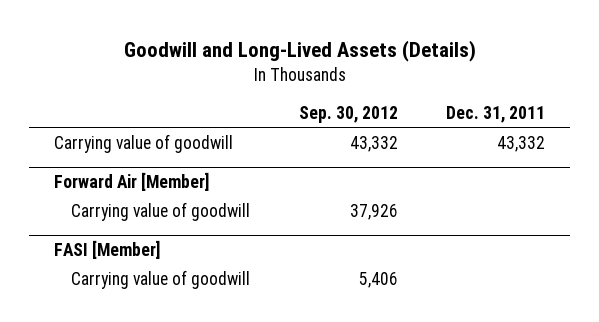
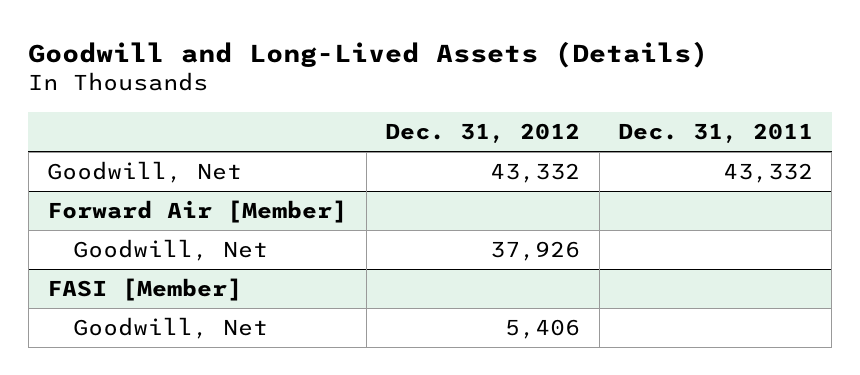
- | Sep. 30, 2012 | Dec. 31, 2011
+ | Dec. 31, 2012 | Dec. 31, 2011
- Carrying value of goodwill | 43,332 | 43,332
+ Goodwill, Net | 43,332 | 43,332
@ Forward Air [Member]
- Carrying value of goodwill | 37,926 |
+ Goodwill, Net | 37,926 |
@ FASI [Member]
- Carrying value of goodwill | 5,406 |
+ Goodwill, Net | 5,406 |

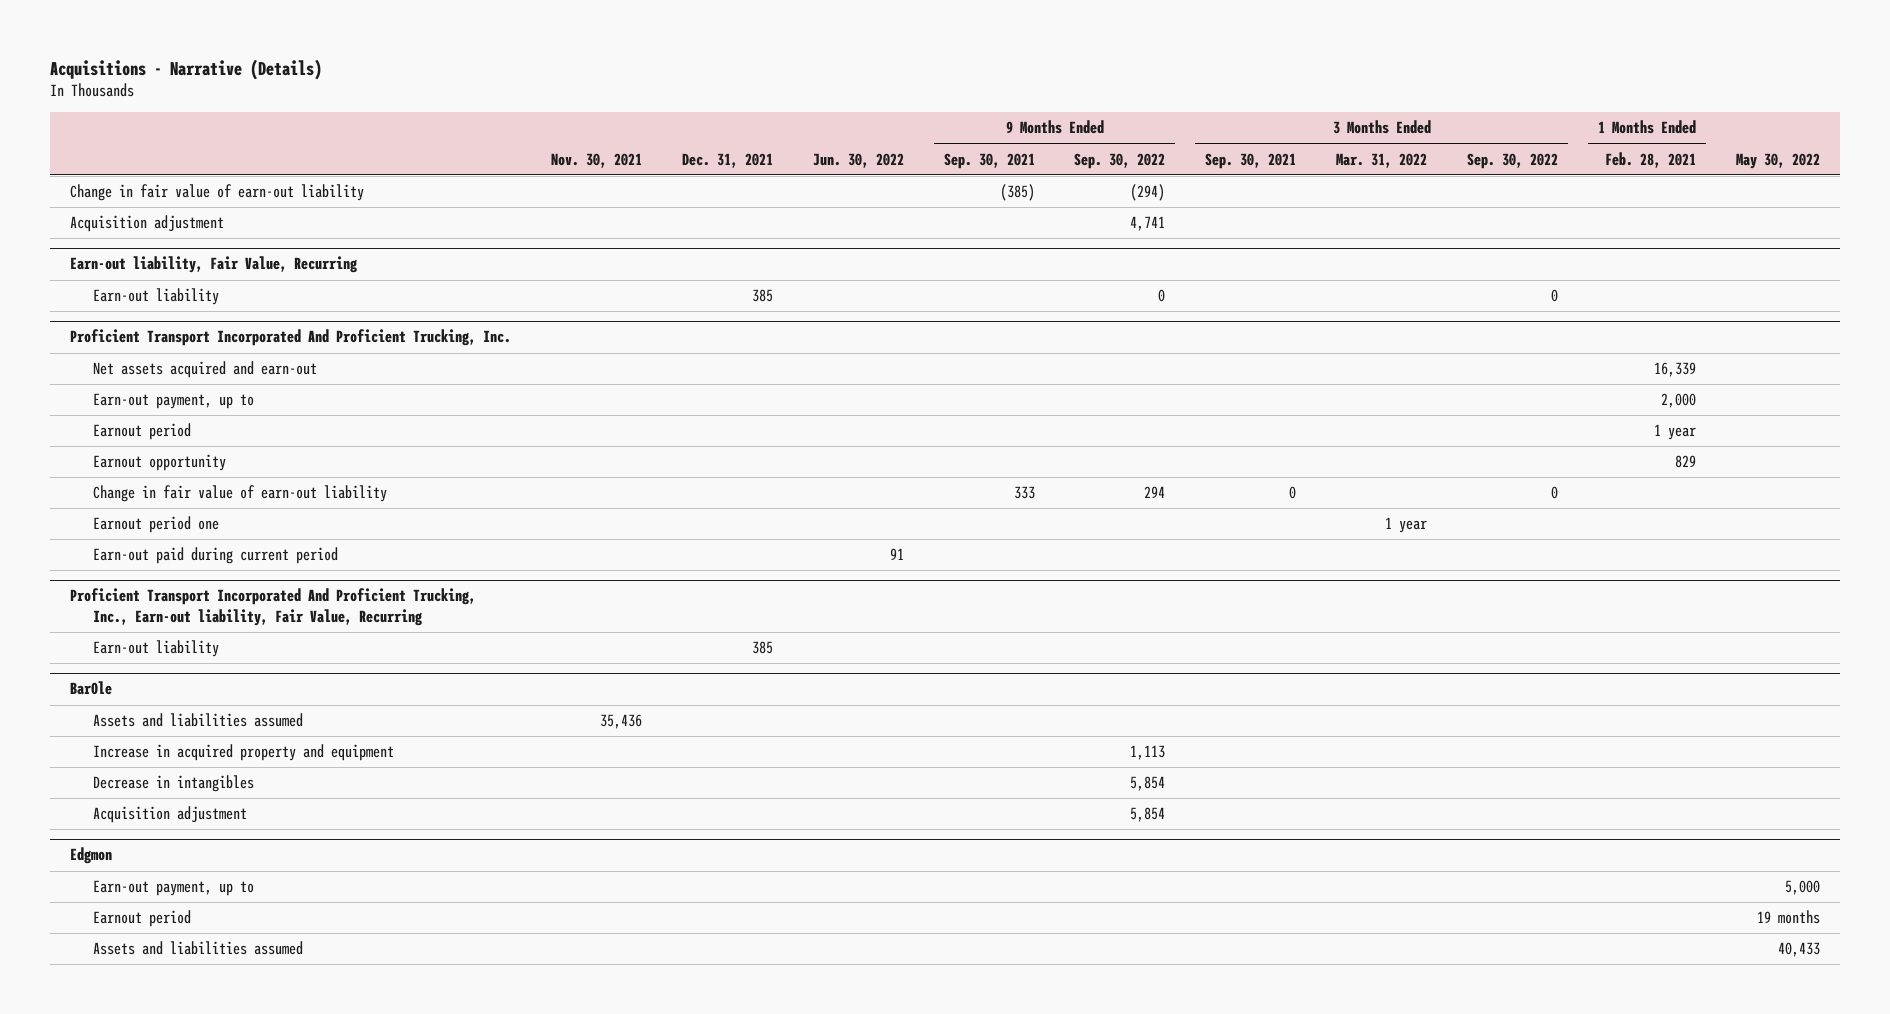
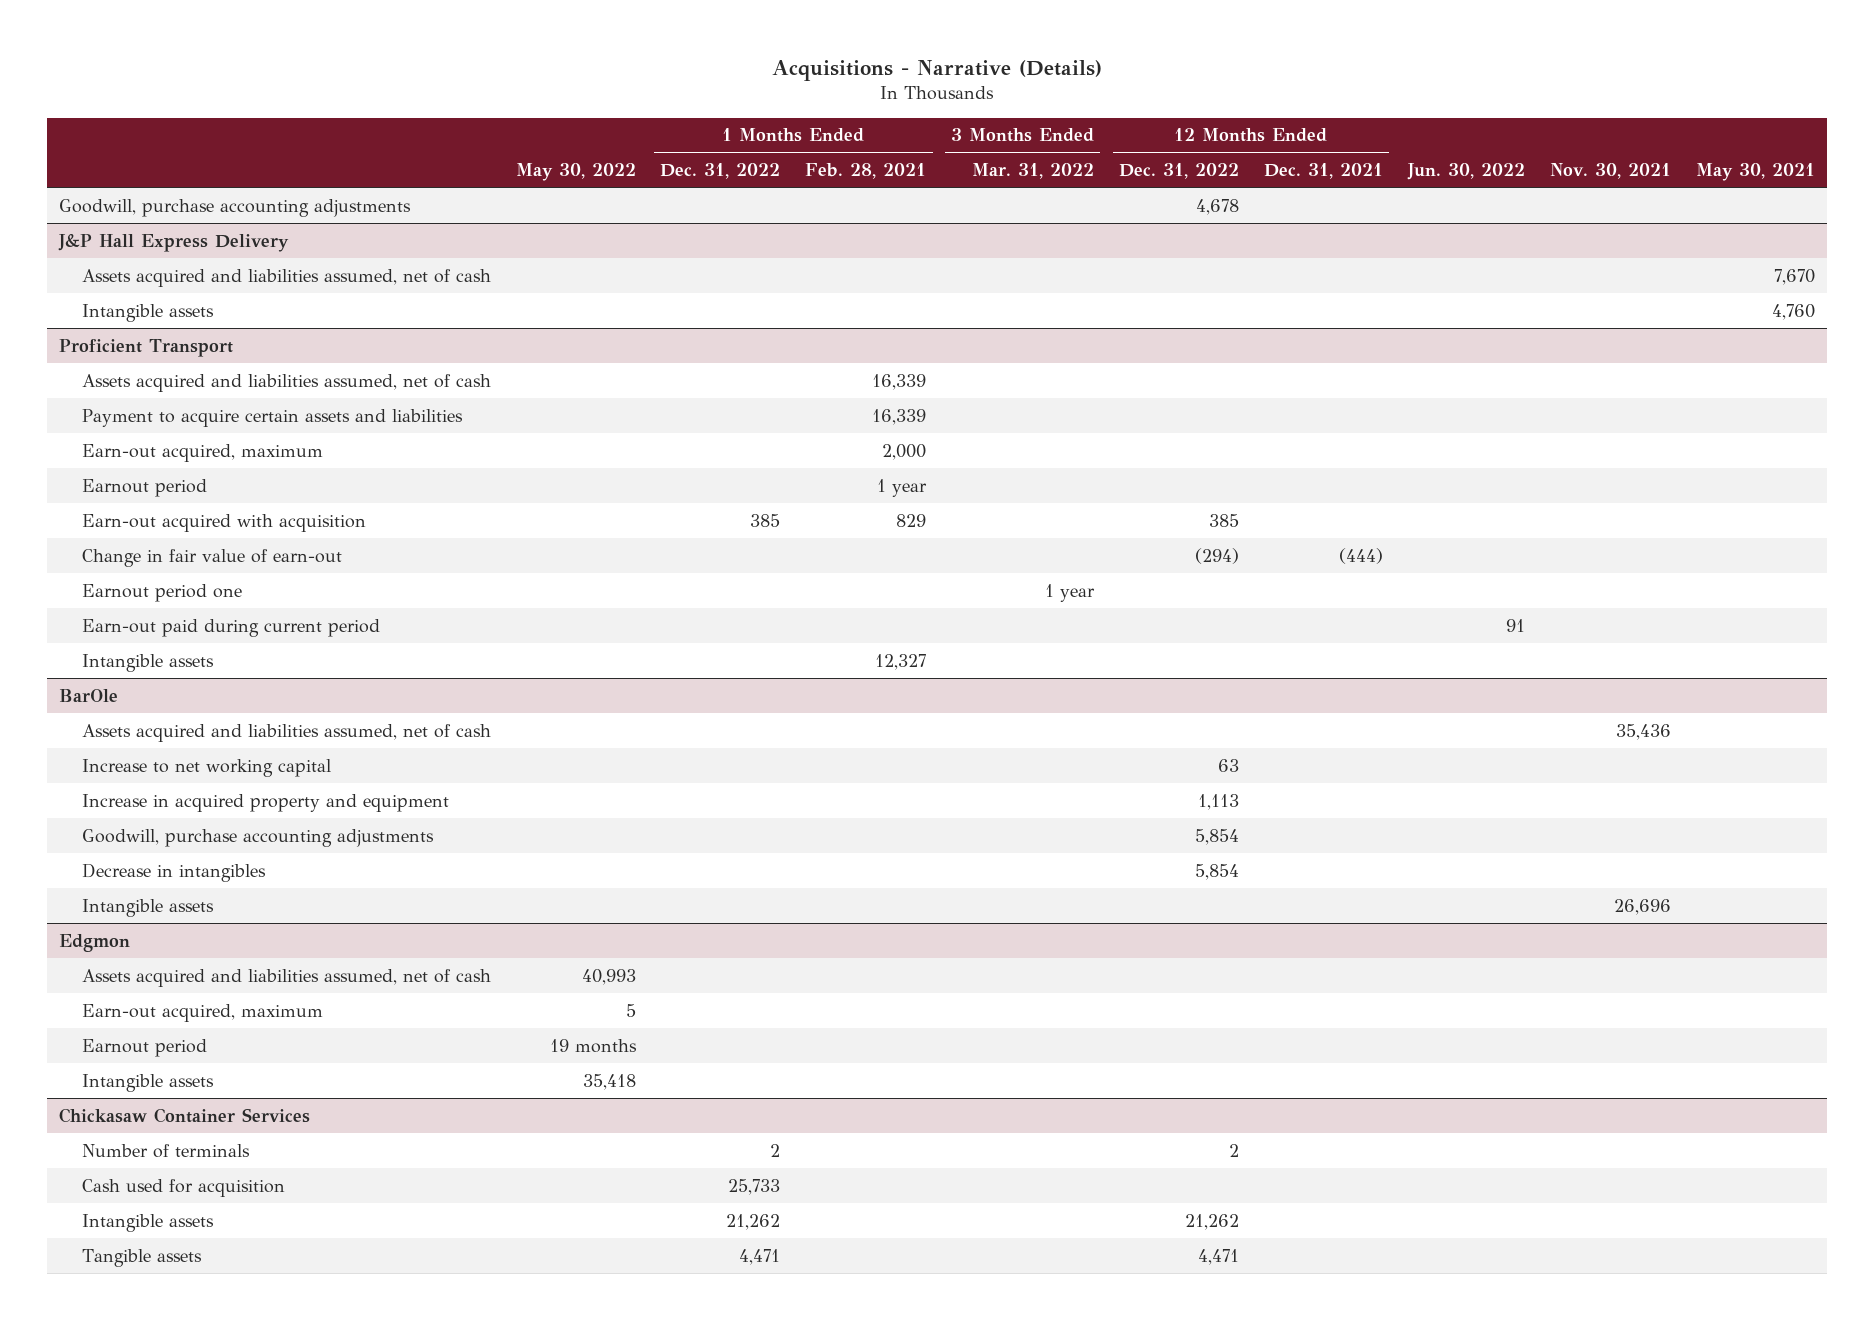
- | Nov. 30, 2021 | Dec. 31, 2021 | Jun. 30, 2022 | 9 Months Ended Sep. 30, 2021 | 9 Months Ended Sep. 30, 2022 | 3 Months Ended Sep. 30, 2021 | 3 Months Ended Mar. 31, 2022 | 3 Months Ended Sep. 30, 2022 | 1 Months Ended Feb. 28, 2021 | May 30, 2022
+ | May 30, 2022 | 1 Months Ended Dec. 31, 2022 | 1 Months Ended Feb. 28, 2021 | 3 Months Ended Mar. 31, 2022 | 12 Months Ended Dec. 31, 2022 | 12 Months Ended Dec. 31, 2021 | Jun. 30, 2022 | Nov. 30, 2021 | May 30, 2021
- Change in fair value of earn-out liability | | | | (385) | (294) | | | | |
- Acquisition adjustment | | | | | 4,741 | | | | |
- Earn-out liability, Fair Value, Recurring
- Earn-out liability | | 385 | | | 0 | | | 0 | |
- Proficient Transport Incorporated And Proficient Trucking, Inc.
- Net assets acquired and earn-out | | | | | | | | | 16,339 |
- Earn-out payment, up to | | | | | | | | | 2,000 |
+ Goodwill, purchase accounting adjustments | | | | | 4,678 | | | |
+ J&P Hall Express Delivery
+ Assets acquired and liabilities assumed, net of cash | | | | | | | | | 7,670
+ Intangible assets | | | | | | | | | 4,760
+ Proficient Transport
+ Assets acquired and liabilities assumed, net of cash | | | 16,339 | | | | | |
+ Payment to acquire certain assets and liabilities | | | 16,339 | | | | | |
+ Earn-out acquired, maximum | | | 2,000 | | | | | |
- Earnout opportunity | | | | | | | | | 829 |
- Change in fair value of earn-out liability | | | | 333 | 294 | 0 | | 0 | |
+ Earn-out acquired with acquisition | | 385 | 829 | | 385 | | | |
+ Change in fair value of earn-out | | | | | (294) | (444) | | |
- Proficient Transport Incorporated And Proficient Trucking, Inc., Earn-out liability, Fair Value, Recurring
- Earn-out liability | | 385 | | | | | | | |
+ Intangible assets | | | 12,327 | | | | | |
@ BarOle
- Assets and liabilities assumed | 35,436 | | | | | | | | |
+ Assets acquired and liabilities assumed, net of cash | | | | | | | | 35,436 |
+ Increase to net working capital | | | | | 63 | | | |
+ Goodwill, purchase accounting adjustments | | | | | 5,854 | | | |
- Acquisition adjustment | | | | | 5,854 | | | | |
+ Intangible assets | | | | | | | | 26,696 |
@ Edgmon
- Earn-out payment, up to | | | | | | | | | | 5,000
+ Assets acquired and liabilities assumed, net of cash | 40,993 | | | | | | | |
+ Earn-out acquired, maximum | 5 | | | | | | | |
- Assets and liabilities assumed | | | | | | | | | | 40,433
+ Intangible assets | 35,418 | | | | | | | |
+ Chickasaw Container Services
+ Number of terminals | | 2 | | | 2 | | | |
+ Cash used for acquisition | | 25,733 | | | | | | |
+ Intangible assets | | 21,262 | | | 21,262 | | | |
+ Tangible assets | | 4,471 | | | 4,471 | | | |

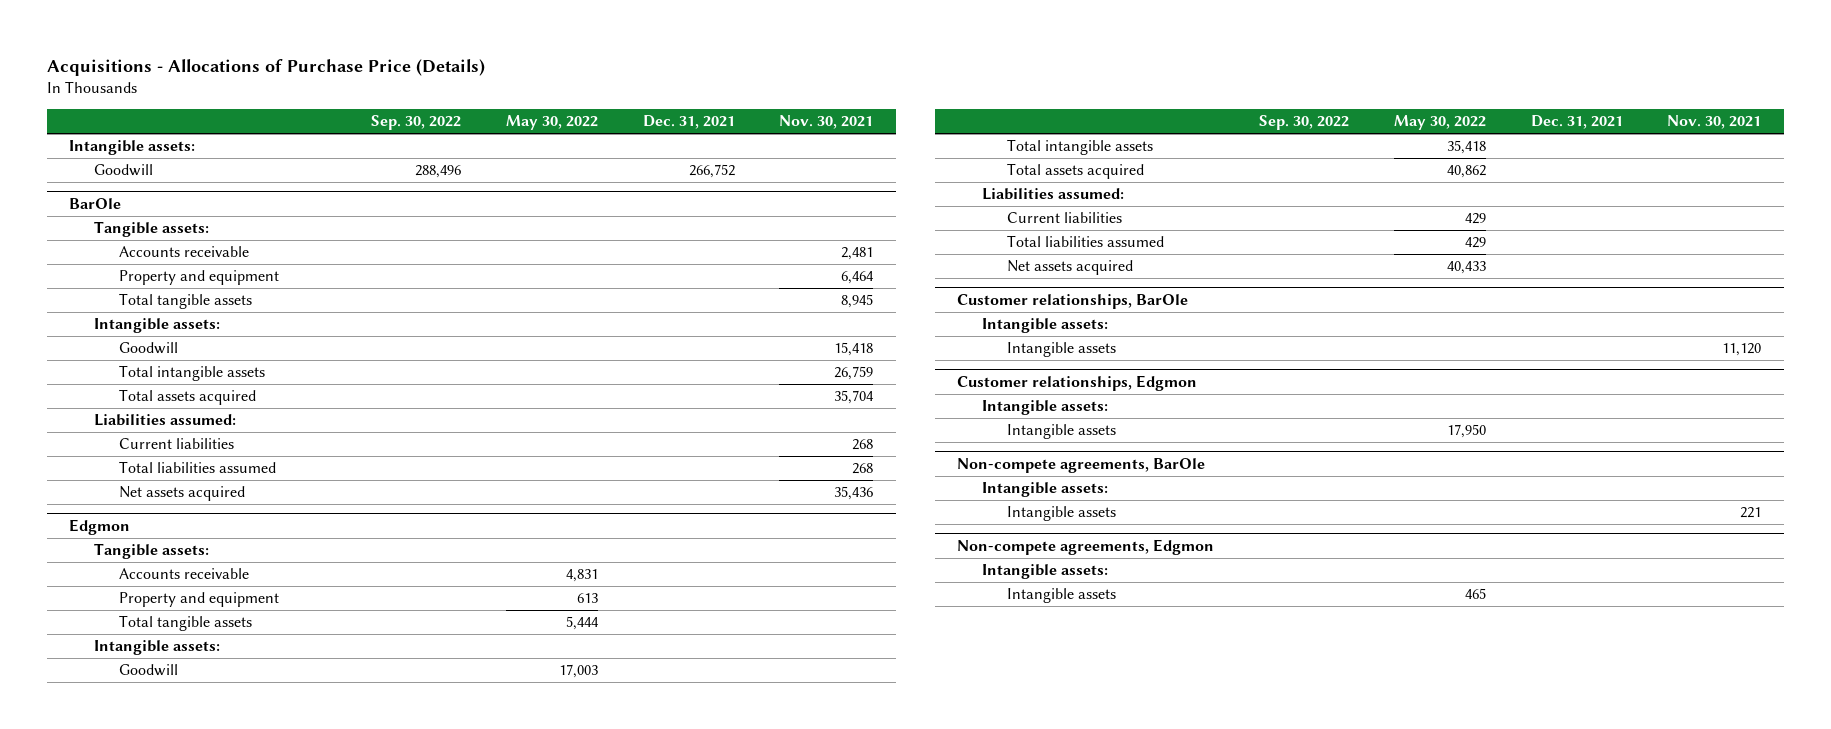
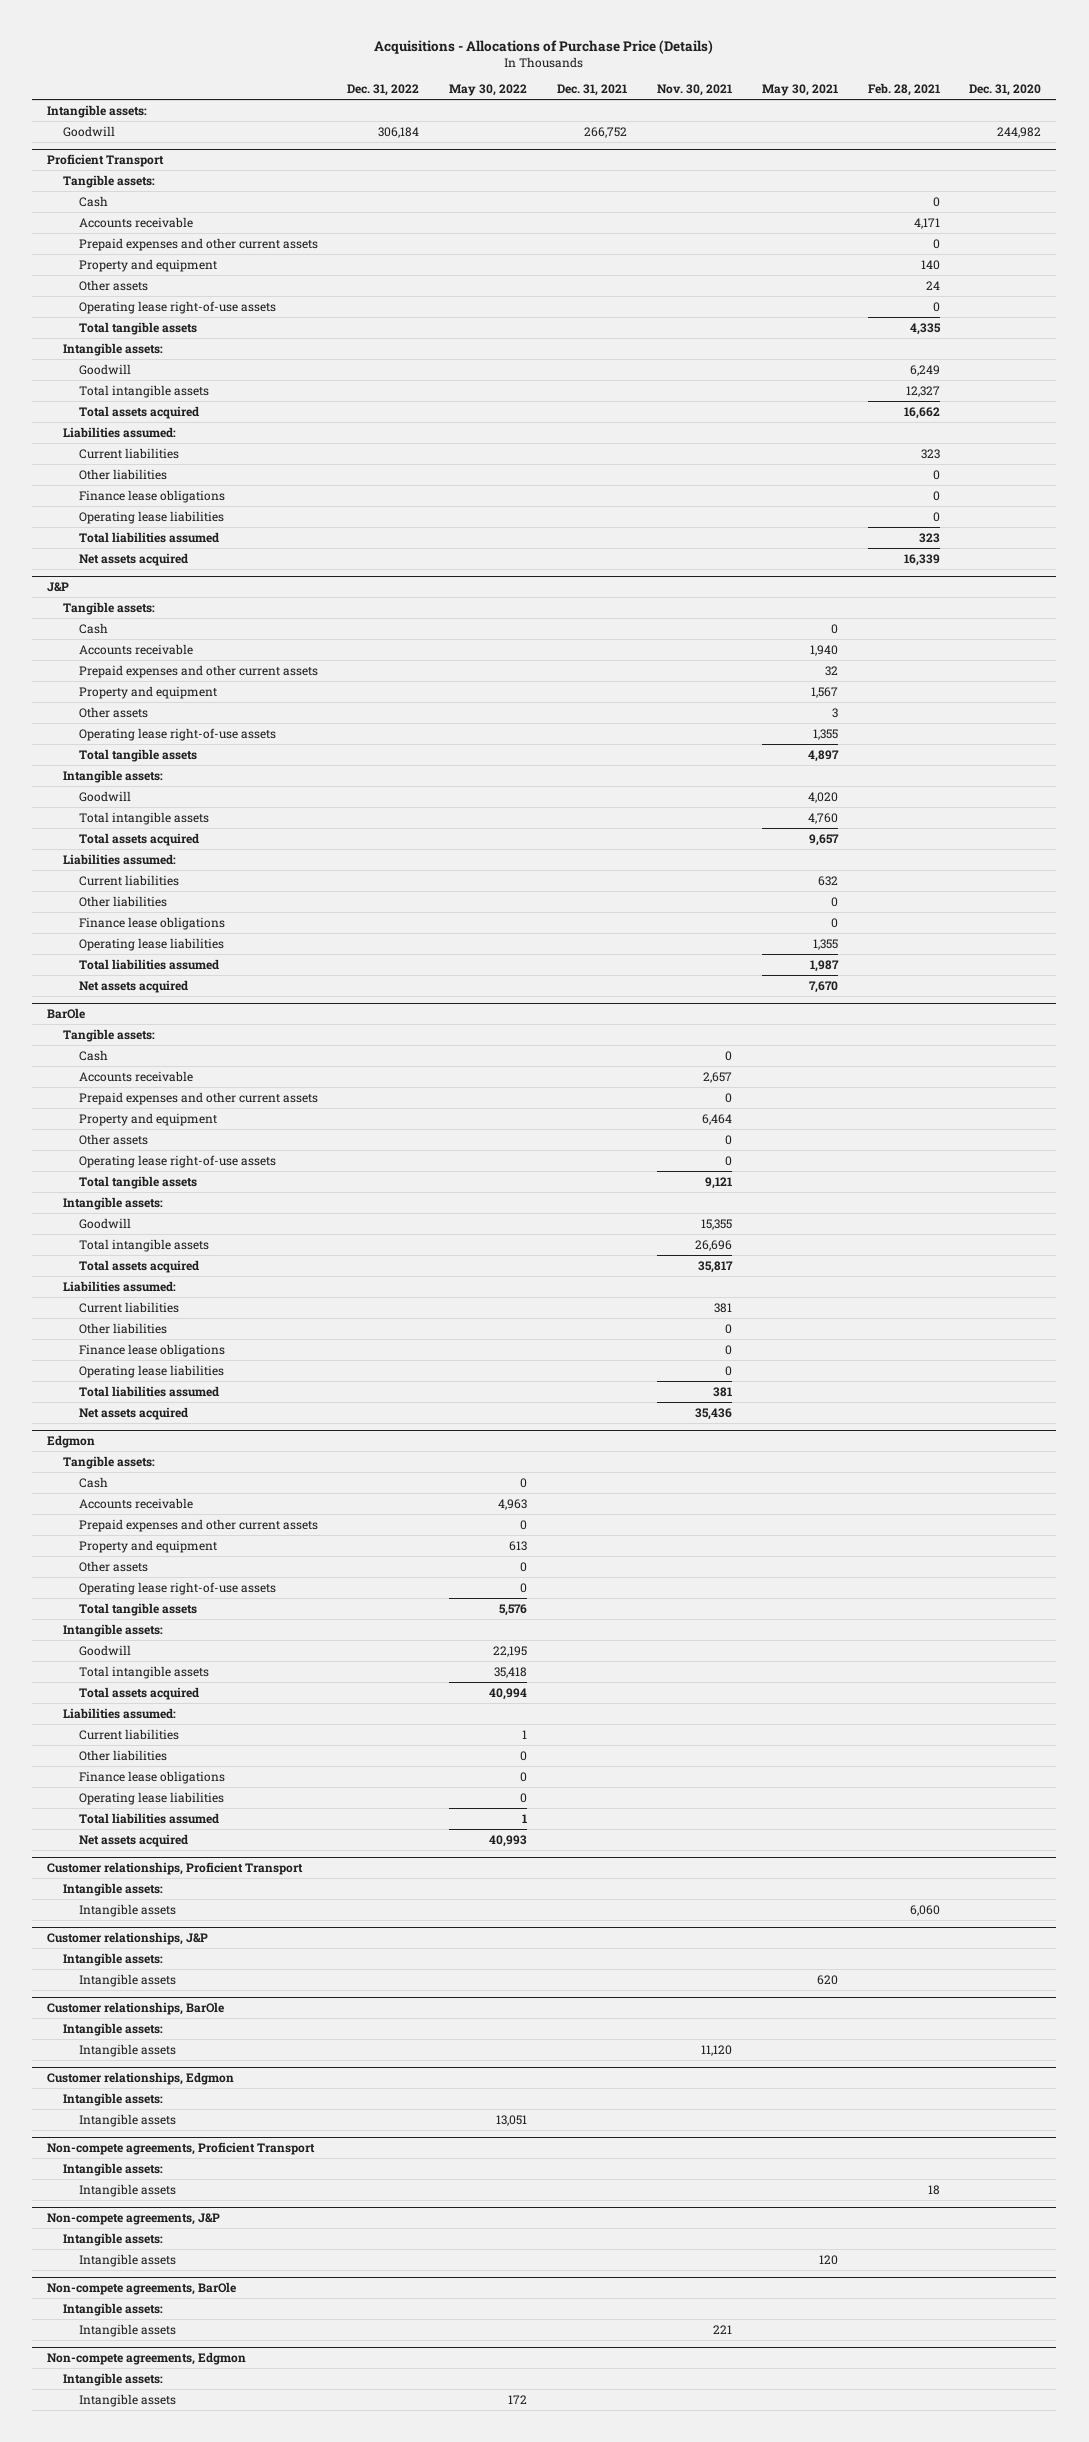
- | Sep. 30, 2022 | May 30, 2022 | Dec. 31, 2021 | Nov. 30, 2021
+ | Dec. 31, 2022 | May 30, 2022 | Dec. 31, 2021 | Nov. 30, 2021 | May 30, 2021 | Feb. 28, 2021 | Dec. 31, 2020
+ Proficient Transport
+ Tangible assets:
+ Cash | | | | | | 0 |
+ Accounts receivable | | | | | | 4,171 |
+ Prepaid expenses and other current assets | | | | | | 0 |
+ Property and equipment | | | | | | 140 |
+ Other assets | | | | | | 24 |
+ Operating lease right-of-use assets | | | | | | 0 |
+ Total tangible assets | | | | | | 4,335 |
+ Intangible assets:
+ Goodwill | | | | | | 6,249 |
+ Total intangible assets | | | | | | 12,327 |
+ Total assets acquired | | | | | | 16,662 |
+ Liabilities assumed:
+ Current liabilities | | | | | | 323 |
+ Other liabilities | | | | | | 0 |
+ Finance lease obligations | | | | | | 0 |
+ Operating lease liabilities | | | | | | 0 |
+ Total liabilities assumed | | | | | | 323 |
+ Net assets acquired | | | | | | 16,339 |
+ J&P
+ Tangible assets:
+ Cash | | | | | 0 | |
+ Accounts receivable | | | | | 1,940 | |
+ Prepaid expenses and other current assets | | | | | 32 | |
+ Property and equipment | | | | | 1,567 | |
+ Other assets | | | | | 3 | |
+ Operating lease right-of-use assets | | | | | 1,355 | |
+ Total tangible assets | | | | | 4,897 | |
+ Intangible assets:
+ Goodwill | | | | | 4,020 | |
+ Total intangible assets | | | | | 4,760 | |
+ Total assets acquired | | | | | 9,657 | |
+ Liabilities assumed:
+ Current liabilities | | | | | 632 | |
+ Other liabilities | | | | | 0 | |
+ Finance lease obligations | | | | | 0 | |
+ Operating lease liabilities | | | | | 1,355 | |
+ Total liabilities assumed | | | | | 1,987 | |
+ Net assets acquired | | | | | 7,670 | |
@ BarOle
- Accounts receivable | | | | 2,481
+ Cash | | | | 0 | | |
+ Accounts receivable | | | | 2,657 | | |
+ Prepaid expenses and other current assets | | | | 0 | | |
- Total tangible assets | | | | 8,945
+ Other assets | | | | 0 | | |
+ Operating lease right-of-use assets | | | | 0 | | |
+ Total tangible assets | | | | 9,121 | | |
- Goodwill | | | | 15,418
- Total intangible assets | | | | 26,759
- Total assets acquired | | | | 35,704
+ Goodwill | | | | 15,355 | | |
+ Total intangible assets | | | | 26,696 | | |
+ Total assets acquired | | | | 35,817 | | |
- Current liabilities | | | | 268
- Total liabilities assumed | | | | 268
+ Current liabilities | | | | 381 | | |
+ Other liabilities | | | | 0 | | |
+ Finance lease obligations | | | | 0 | | |
+ Operating lease liabilities | | | | 0 | | |
+ Total liabilities assumed | | | | 381 | | |
@ Edgmon
- Accounts receivable | | 4,831 | |
+ Cash | | 0 | | | | |
+ Accounts receivable | | 4,963 | | | | |
+ Prepaid expenses and other current assets | | 0 | | | | |
- Total tangible assets | | 5,444 | |
+ Other assets | | 0 | | | | |
+ Operating lease right-of-use assets | | 0 | | | | |
+ Total tangible assets | | 5,576 | | | | |
- Goodwill | | 17,003 | |
+ Goodwill | | 22,195 | | | | |
- Total assets acquired | | 40,862 | |
+ Total assets acquired | | 40,994 | | | | |
- Current liabilities | | 429 | |
- Total liabilities assumed | | 429 | |
- Net assets acquired | | 40,433 | |
+ Current liabilities | | 1 | | | | |
+ Other liabilities | | 0 | | | | |
+ Finance lease obligations | | 0 | | | | |
+ Operating lease liabilities | | 0 | | | | |
+ Total liabilities assumed | | 1 | | | | |
+ Net assets acquired | | 40,993 | | | | |
+ Customer relationships, Proficient Transport
+ Intangible assets:
+ Intangible assets | | | | | | 6,060 |
+ Customer relationships, J&P
+ Intangible assets:
+ Intangible assets | | | | | 620 | |
@ Customer relationships, Edgmon
- Intangible assets | | 17,950 | |
+ Intangible assets | | 13,051 | | | | |
+ Non-compete agreements, Proficient Transport
+ Intangible assets:
+ Intangible assets | | | | | | 18 |
+ Non-compete agreements, J&P
+ Intangible assets:
+ Intangible assets | | | | | 120 | |
@ Non-compete agreements, Edgmon
- Intangible assets | | 465 | |
+ Intangible assets | | 172 | | | | |

